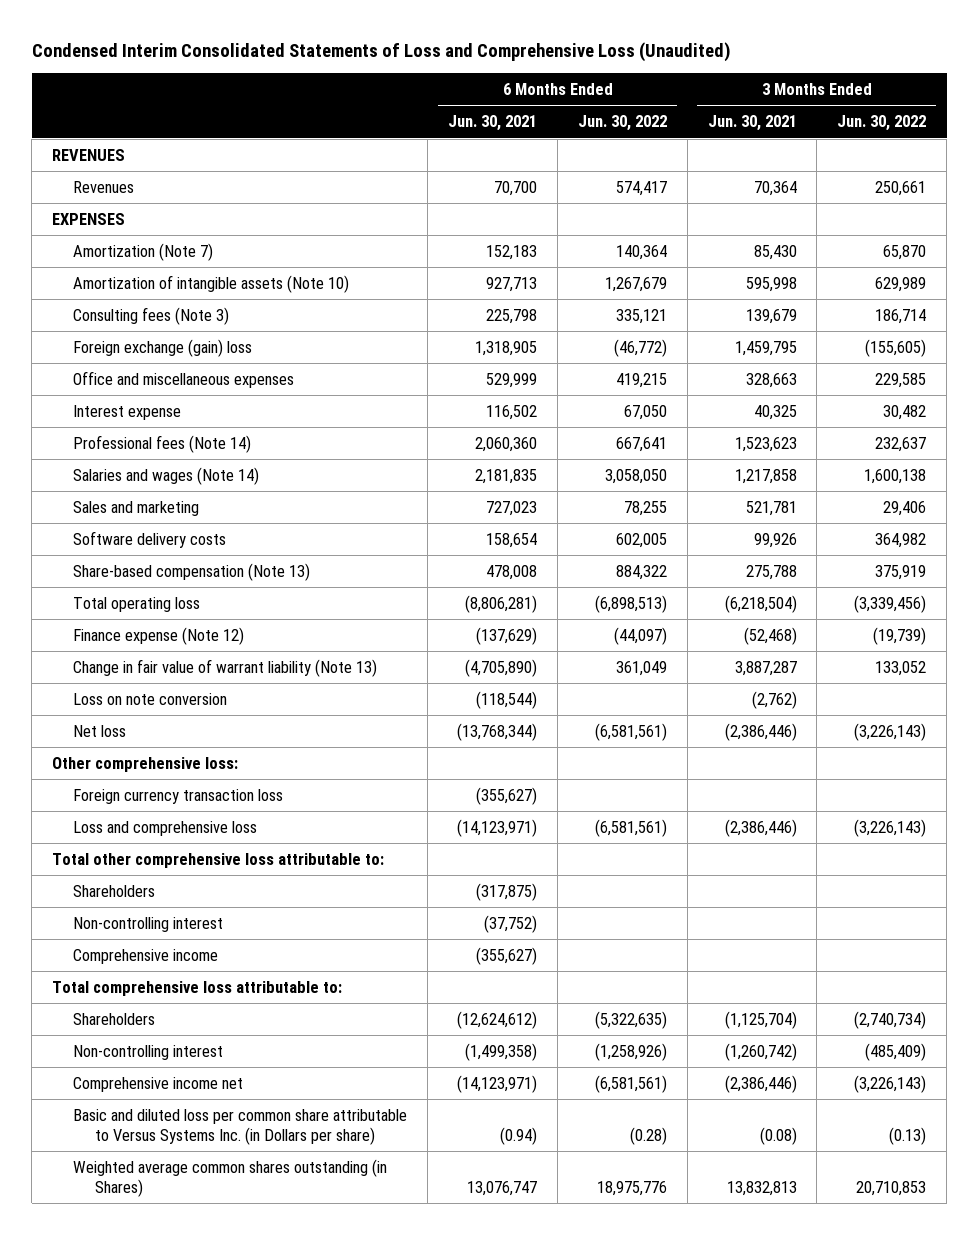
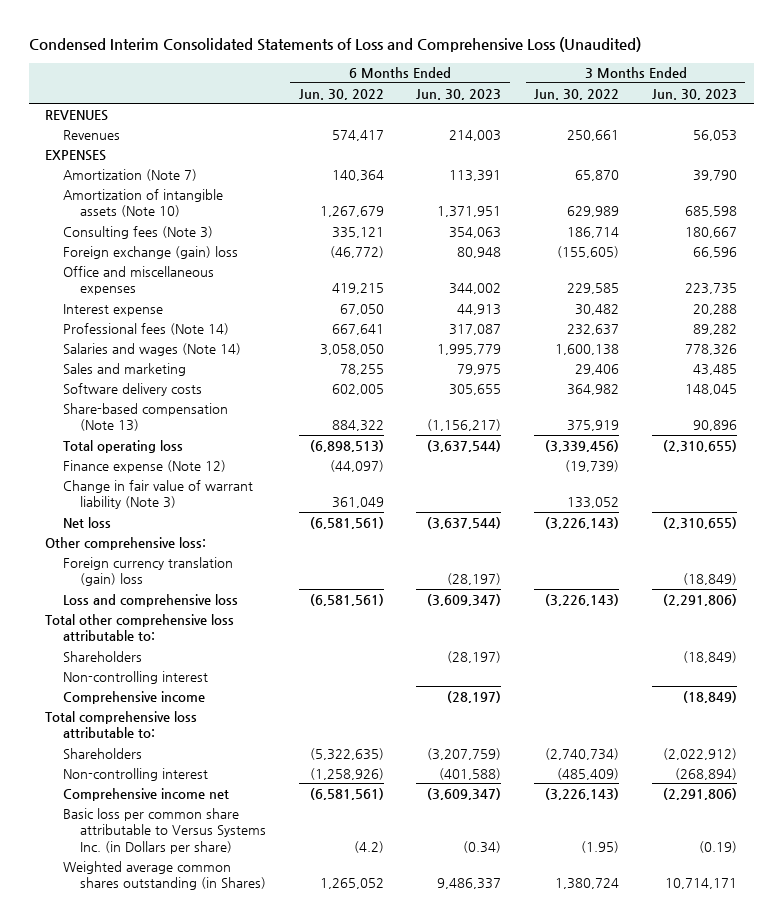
- | 6 Months Ended Jun. 30, 2021 | 6 Months Ended Jun. 30, 2022 | 3 Months Ended Jun. 30, 2021 | 3 Months Ended Jun. 30, 2022
+ | 6 Months Ended Jun. 30, 2022 | 6 Months Ended Jun. 30, 2023 | 3 Months Ended Jun. 30, 2022 | 3 Months Ended Jun. 30, 2023
- Change in fair value of warrant liability (Note 13) | (4,705,890) | 361,049 | 3,887,287 | 133,052
- Loss on note conversion | (118,544) | | (2,762) |
+ Change in fair value of warrant liability (Note 3) | 361,049 | | 133,052 |
- Foreign currency transaction loss | (355,627) | | |
+ Foreign currency translation (gain) loss | | (28,197) | | (18,849)
- Basic and diluted loss per common share attributable to Versus Systems Inc. (in Dollars per share) | (0.94) | (0.28) | (0.08) | (0.13)
- Weighted average common shares outstanding (in Shares) | 13,076,747 | 18,975,776 | 13,832,813 | 20,710,853
+ Basic loss per common share attributable to Versus Systems Inc. (in Dollars per share) | (4.2) | (0.34) | (1.95) | (0.19)
+ Weighted average common shares outstanding (in Shares) | 1,265,052 | 9,486,337 | 1,380,724 | 10,714,171

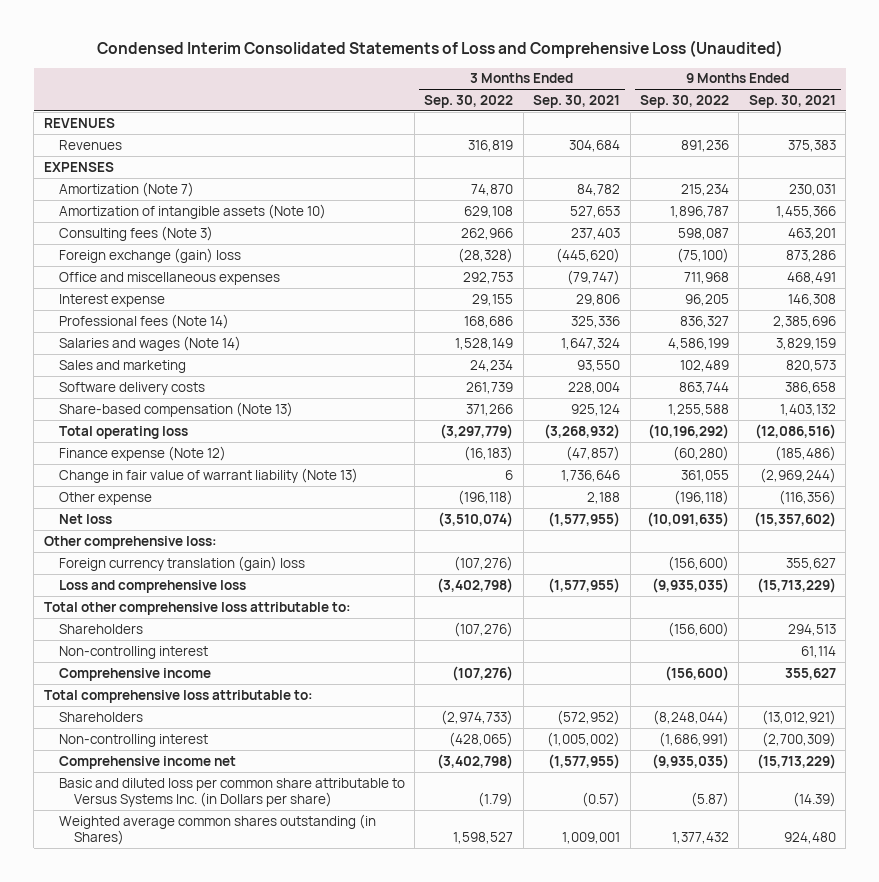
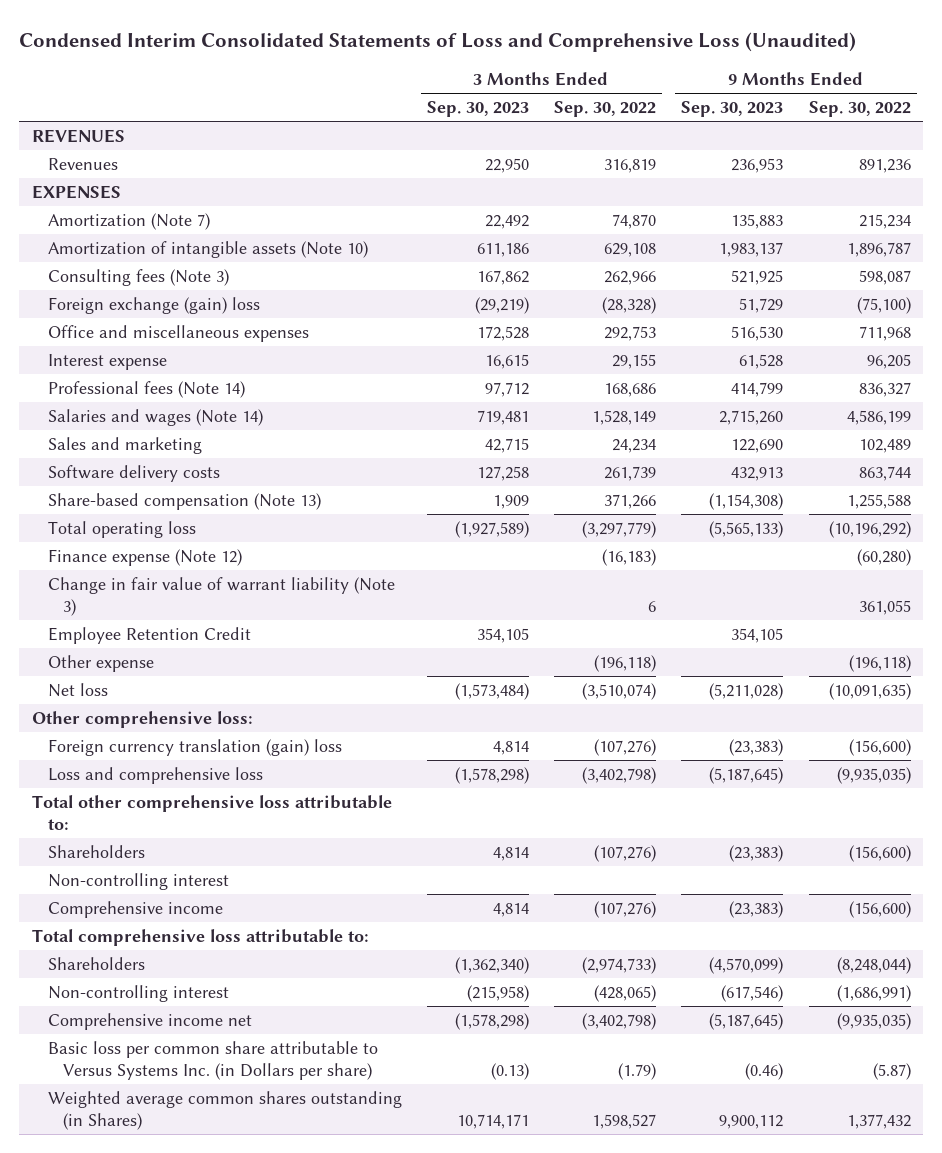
- | 3 Months Ended Sep. 30, 2022 | 3 Months Ended Sep. 30, 2021 | 9 Months Ended Sep. 30, 2022 | 9 Months Ended Sep. 30, 2021
+ | 3 Months Ended Sep. 30, 2023 | 3 Months Ended Sep. 30, 2022 | 9 Months Ended Sep. 30, 2023 | 9 Months Ended Sep. 30, 2022
- Change in fair value of warrant liability (Note 13) | 6 | 1,736,646 | 361,055 | (2,969,244)
+ Change in fair value of warrant liability (Note 3) | | 6 | | 361,055
+ Employee Retention Credit | 354,105 | | 354,105 |
- Basic and diluted loss per common share attributable to Versus Systems Inc. (in Dollars per share) | (1.79) | (0.57) | (5.87) | (14.39)
+ Basic loss per common share attributable to Versus Systems Inc. (in Dollars per share) | (0.13) | (1.79) | (0.46) | (5.87)

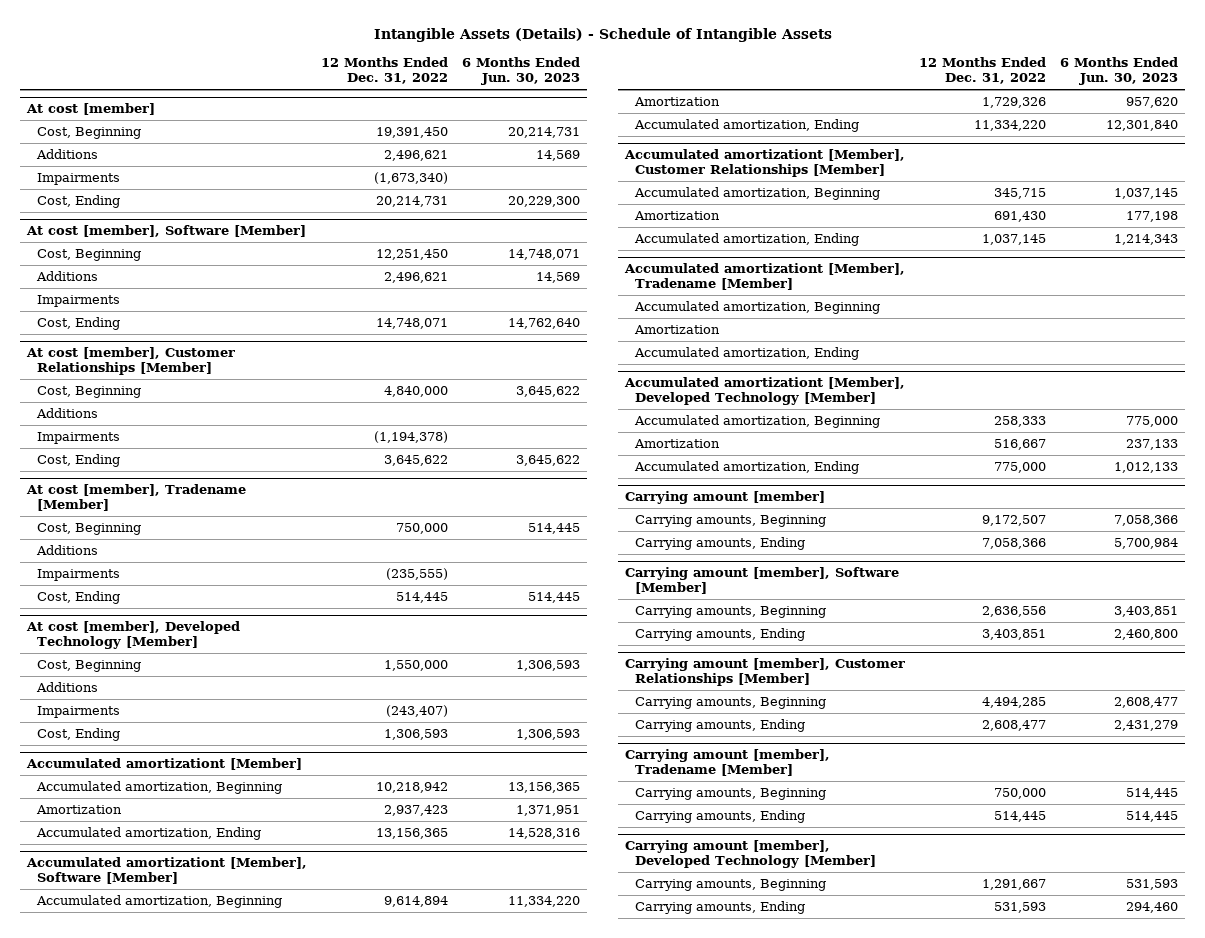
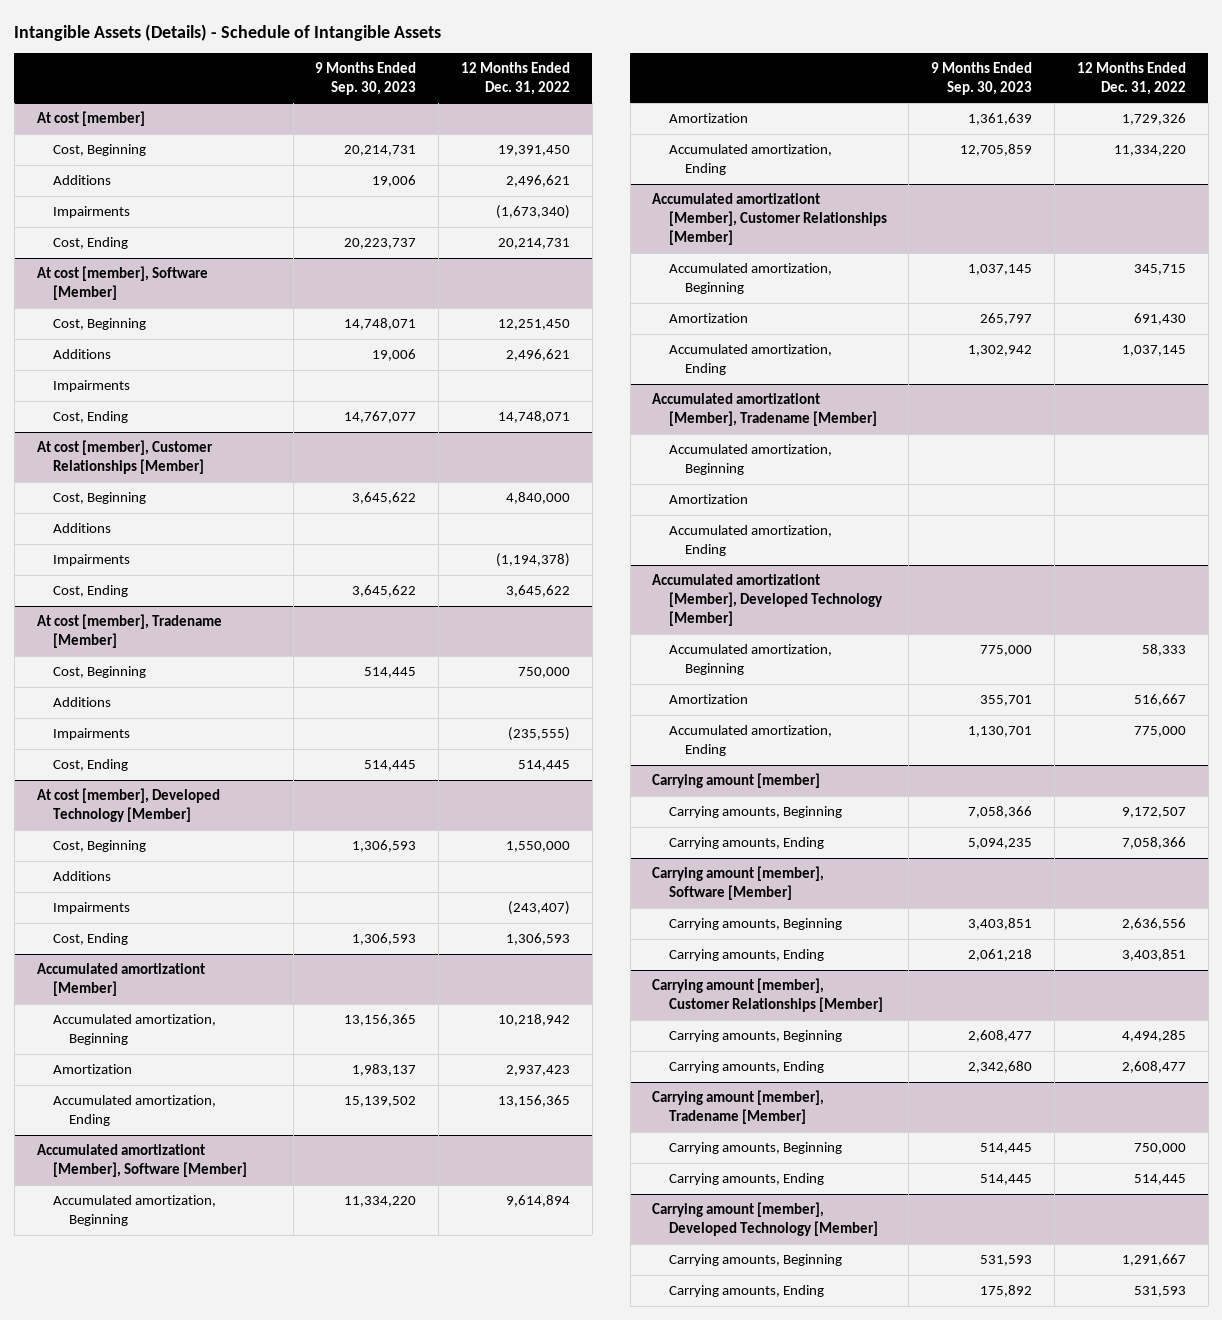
- | 12 Months Ended Dec. 31, 2022 | 6 Months Ended Jun. 30, 2023
+ | 9 Months Ended Sep. 30, 2023 | 12 Months Ended Dec. 31, 2022
@ Accumulated amortizationt [Member], Developed Technology [Member]
- Accumulated amortization, Beginning | 258,333 | 775,000
+ Accumulated amortization, Beginning | 775,000 | 58,333

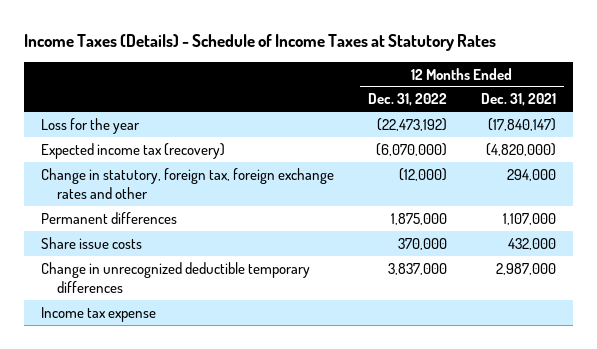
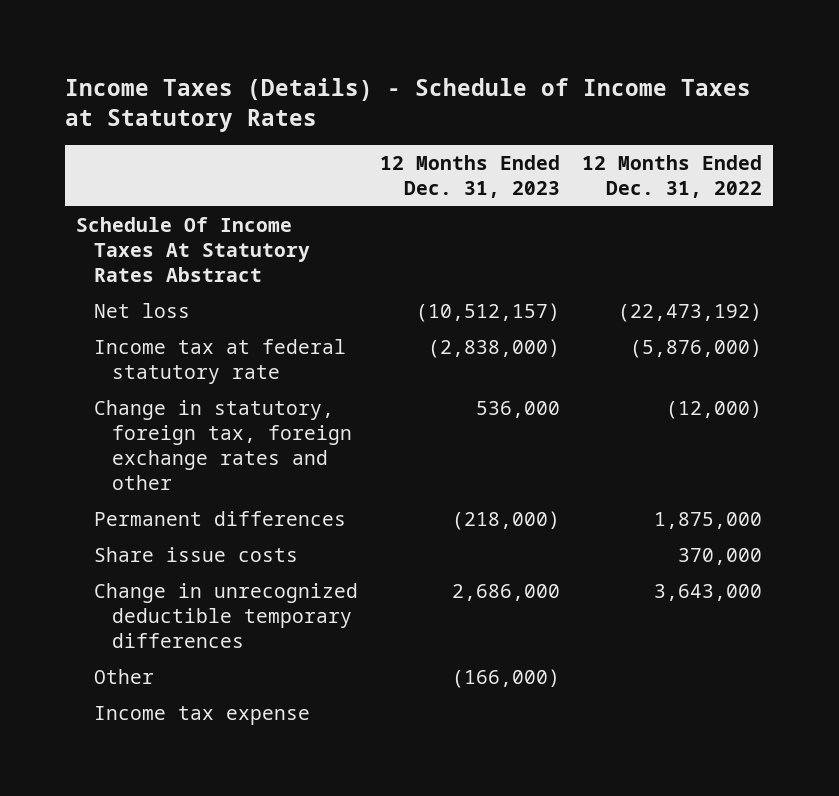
- | 12 Months Ended Dec. 31, 2022 | 12 Months Ended Dec. 31, 2021
+ | 12 Months Ended Dec. 31, 2023 | 12 Months Ended Dec. 31, 2022
- Loss for the year | (22,473,192) | (17,840,147)
- Expected income tax (recovery) | (6,070,000) | (4,820,000)
+ Schedule Of Income Taxes At Statutory Rates Abstract
+ Net loss | (10,512,157) | (22,473,192)
+ Income tax at federal statutory rate | (2,838,000) | (5,876,000)
- Change in unrecognized deductible temporary differences | 3,837,000 | 2,987,000
+ Change in unrecognized deductible temporary differences | 2,686,000 | 3,643,000
+ Other | (166,000) |

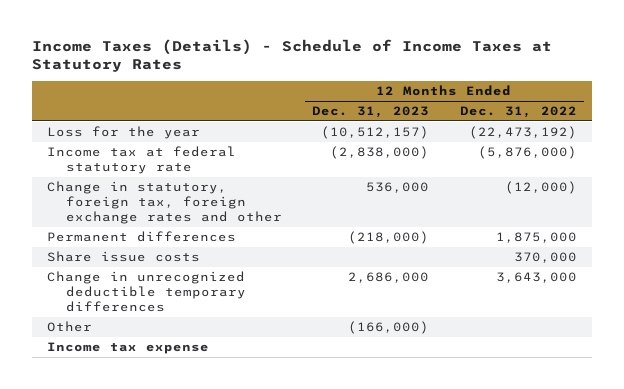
- Schedule Of Income Taxes At Statutory Rates Abstract
- Net loss | (10,512,157) | (22,473,192)
+ Loss for the year | (10,512,157) | (22,473,192)

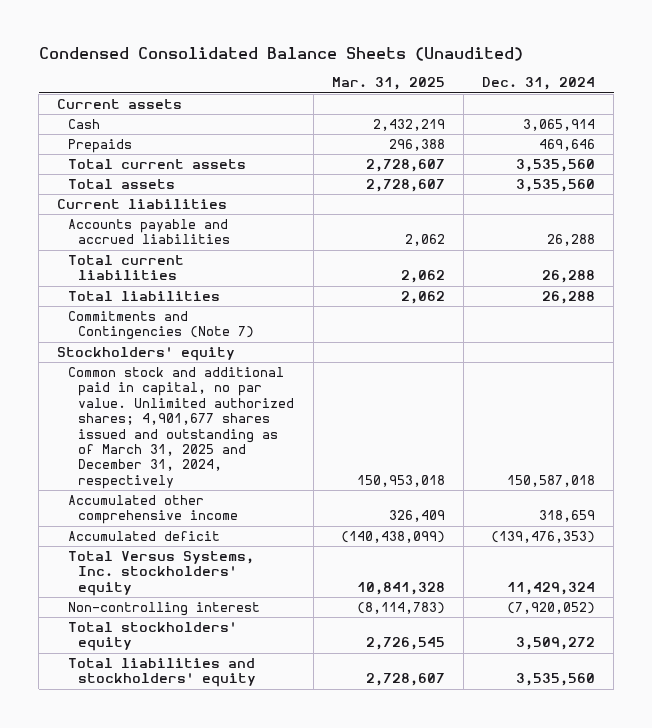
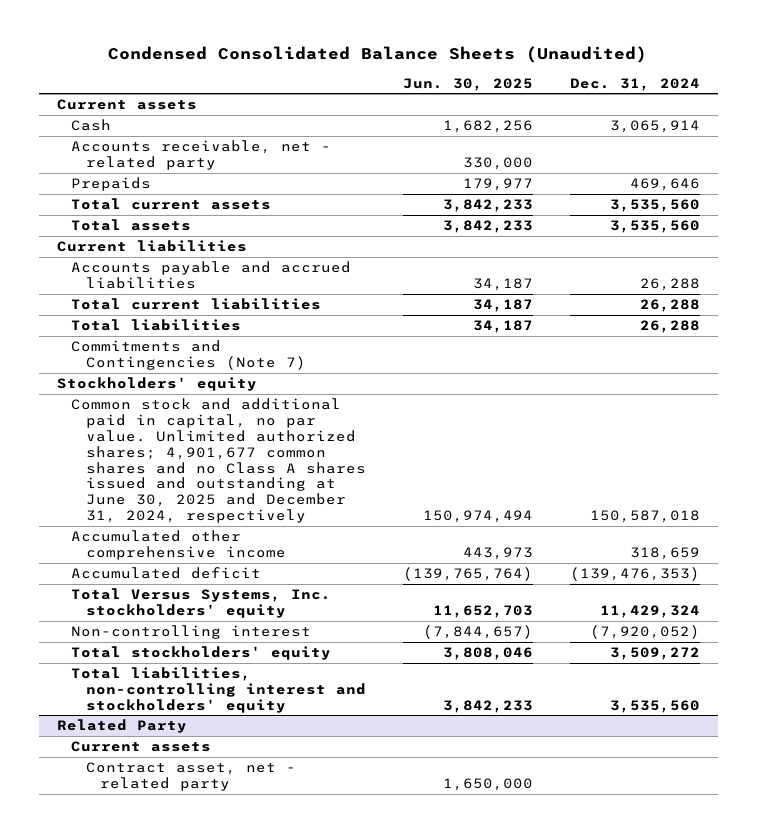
- | Mar. 31, 2025 | Dec. 31, 2024
+ | Jun. 30, 2025 | Dec. 31, 2024
+ Accounts receivable, net - related party | 330,000 |
- Common stock and additional paid in capital, no par value. Unlimited authorized shares; 4,901,677 shares issued and outstanding as of March 31, 2025 and December 31, 2024, respectively | 150,953,018 | 150,587,018
+ Common stock and additional paid in capital, no par value. Unlimited authorized shares; 4,901,677 common shares and no Class A shares issued and outstanding at June 30, 2025 and December 31, 2024, respectively | 150,974,494 | 150,587,018
- Total liabilities and stockholders' equity | 2,728,607 | 3,535,560
+ Total liabilities, non-controlling interest and stockholders' equity | 3,842,233 | 3,535,560
+ Related Party
+ Current assets
+ Contract asset, net - related party | 1,650,000 |

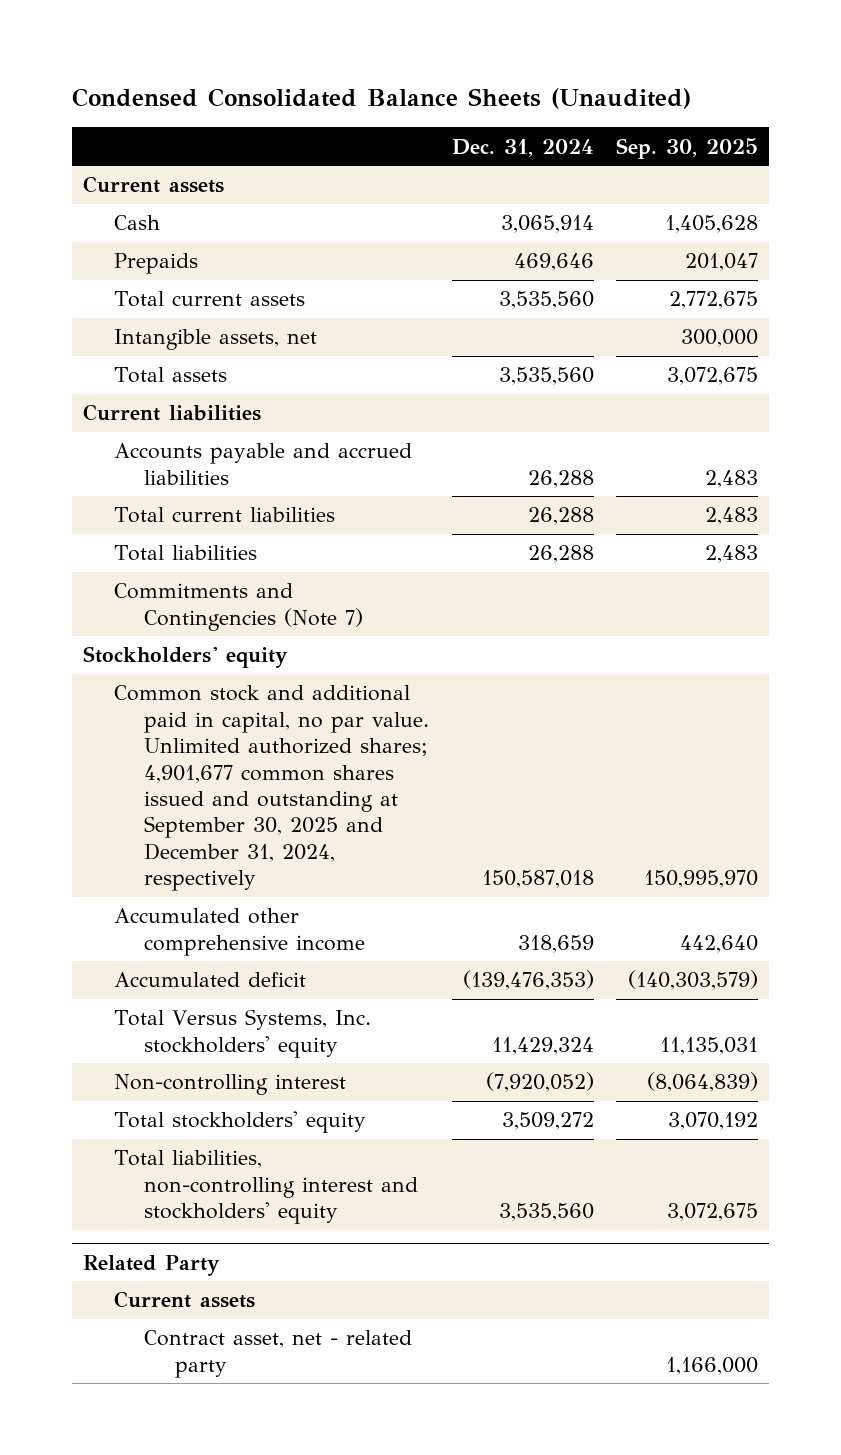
- | Jun. 30, 2025 | Dec. 31, 2024
+ | Dec. 31, 2024 | Sep. 30, 2025
- Accounts receivable, net - related party | 330,000 |
+ Intangible assets, net | | 300,000
- Common stock and additional paid in capital, no par value. Unlimited authorized shares; 4,901,677 common shares and no Class A shares issued and outstanding at June 30, 2025 and December 31, 2024, respectively | 150,974,494 | 150,587,018
+ Common stock and additional paid in capital, no par value. Unlimited authorized shares; 4,901,677 common shares issued and outstanding at September 30, 2025 and December 31, 2024, respectively | 150,587,018 | 150,995,970

